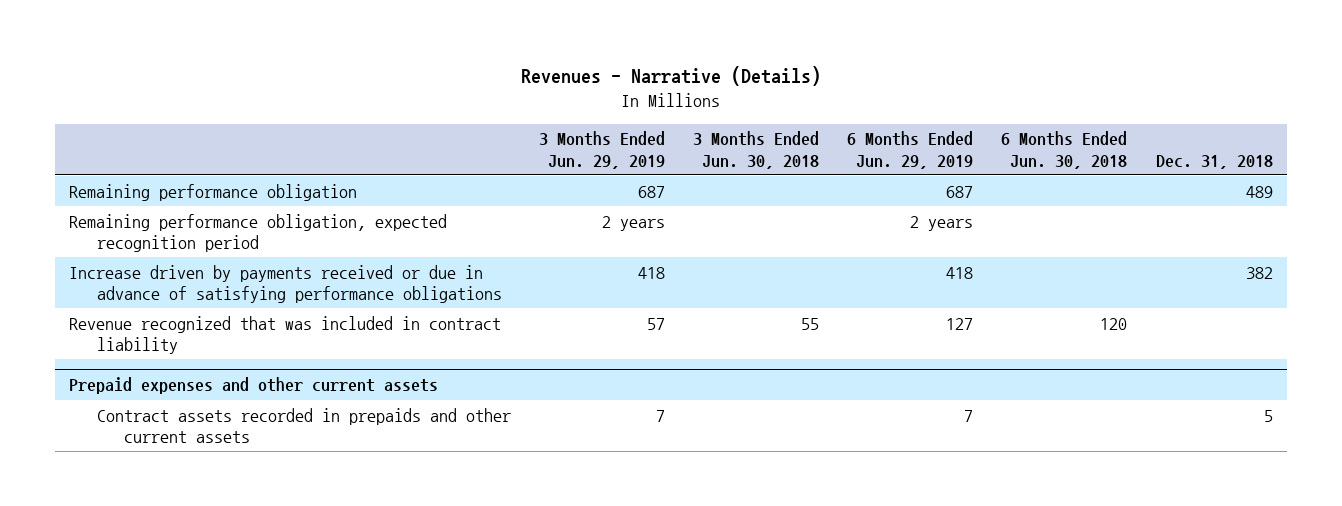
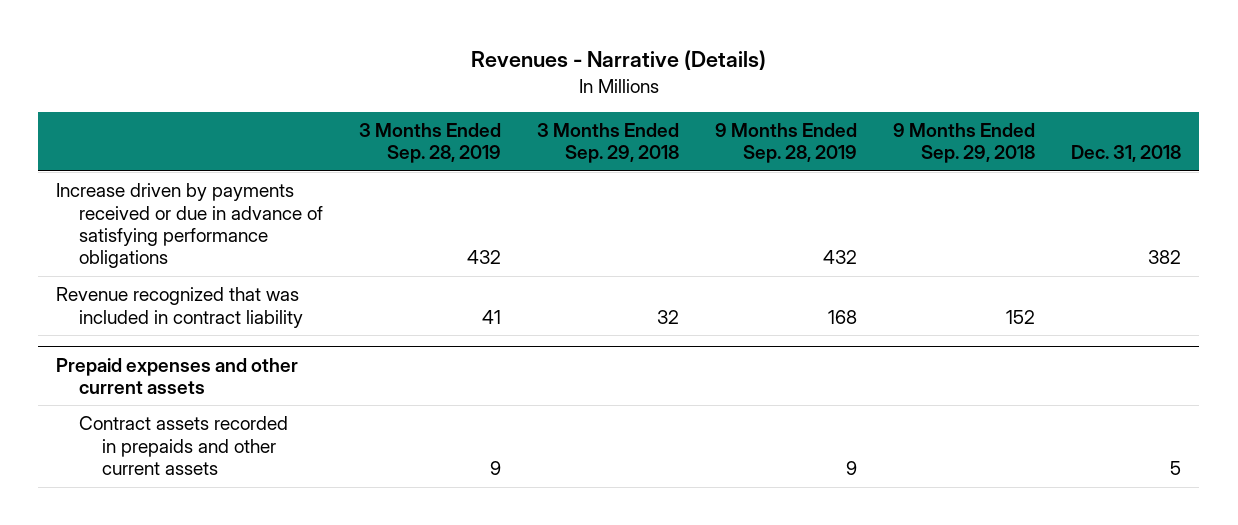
- | 3 Months Ended Jun. 29, 2019 | 3 Months Ended Jun. 30, 2018 | 6 Months Ended Jun. 29, 2019 | 6 Months Ended Jun. 30, 2018 | Dec. 31, 2018
+ | 3 Months Ended Sep. 28, 2019 | 3 Months Ended Sep. 29, 2018 | 9 Months Ended Sep. 28, 2019 | 9 Months Ended Sep. 29, 2018 | Dec. 31, 2018
- Remaining performance obligation | 687 | | 687 | | 489
- Remaining performance obligation, expected recognition period | 2 years | | 2 years | |

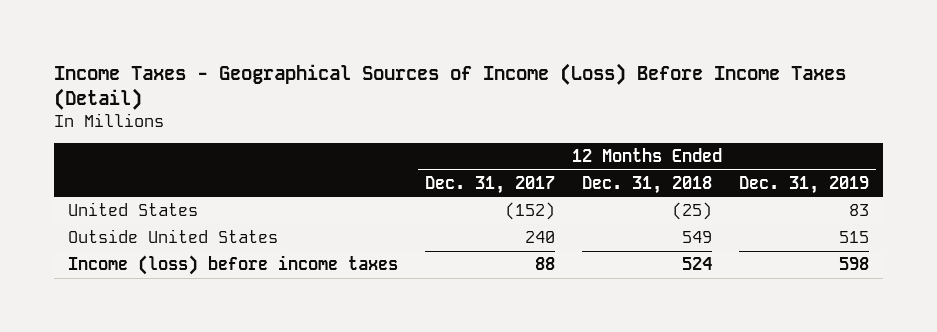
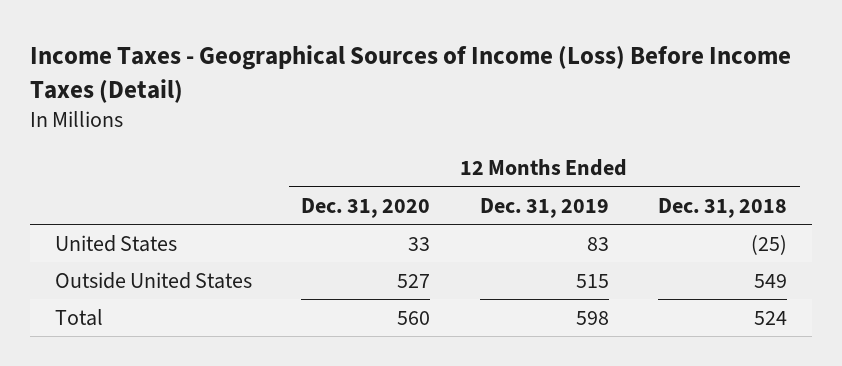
- | 12 Months Ended Dec. 31, 2017 | 12 Months Ended Dec. 31, 2018 | 12 Months Ended Dec. 31, 2019
+ | 12 Months Ended Dec. 31, 2020 | 12 Months Ended Dec. 31, 2019 | 12 Months Ended Dec. 31, 2018
- Income (loss) before income taxes | 88 | 524 | 598
+ Total | 560 | 598 | 524

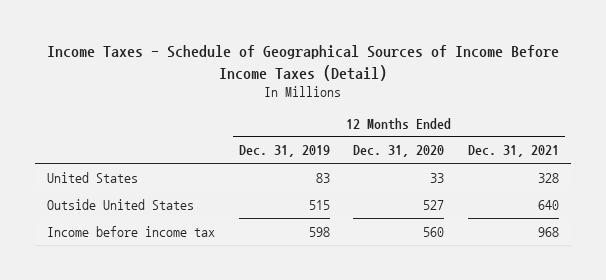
- Income Taxes - Geographical Sources of Income (Loss) Before Income Taxes (Detail)
+ Income Taxes - Schedule of Geographical Sources of Income Before Income Taxes (Detail)
- | 12 Months Ended Dec. 31, 2020 | 12 Months Ended Dec. 31, 2019 | 12 Months Ended Dec. 31, 2018
+ | 12 Months Ended Dec. 31, 2019 | 12 Months Ended Dec. 31, 2020 | 12 Months Ended Dec. 31, 2021
- Total | 560 | 598 | 524
+ Income before income tax | 598 | 560 | 968

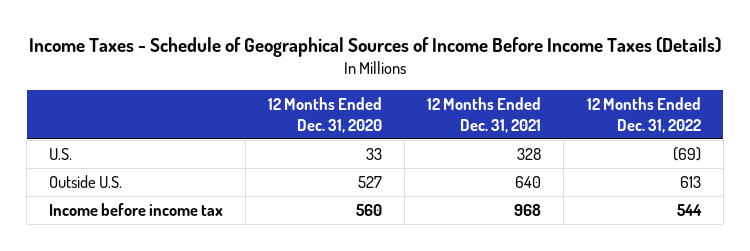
- Income Taxes - Schedule of Geographical Sources of Income Before Income Taxes (Detail)
+ Income Taxes - Schedule of Geographical Sources of Income Before Income Taxes (Details)
- | 12 Months Ended Dec. 31, 2019 | 12 Months Ended Dec. 31, 2020 | 12 Months Ended Dec. 31, 2021
+ | 12 Months Ended Dec. 31, 2020 | 12 Months Ended Dec. 31, 2021 | 12 Months Ended Dec. 31, 2022
- United States | 83 | 33 | 328
- Outside United States | 515 | 527 | 640
+ U.S. | 33 | 328 | (69)
+ Outside U.S. | 527 | 640 | 613

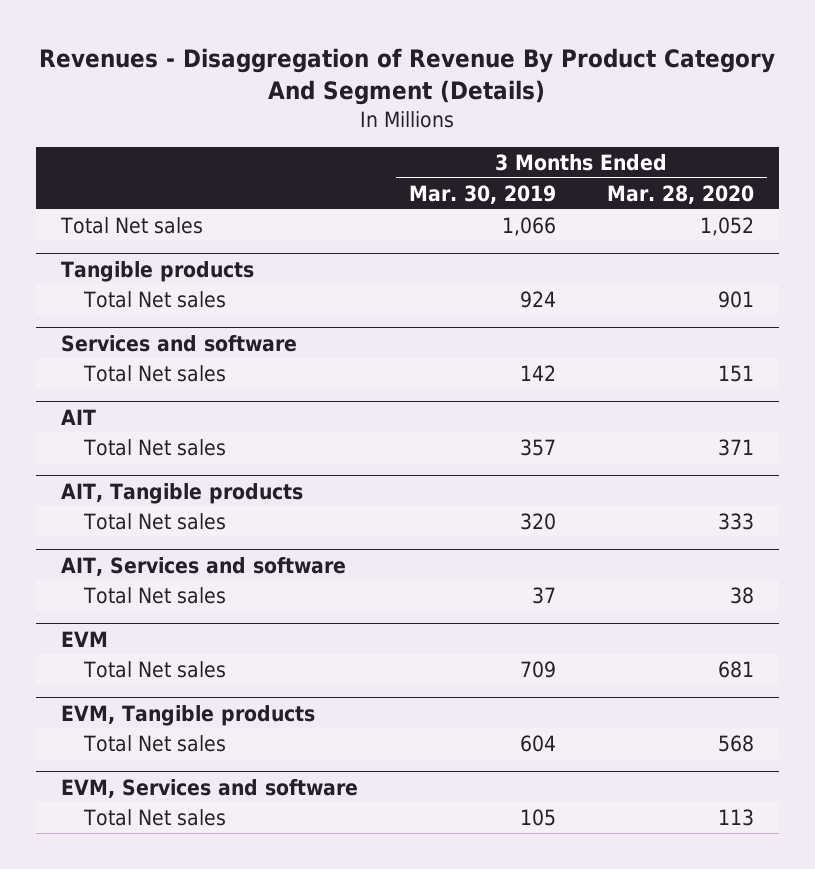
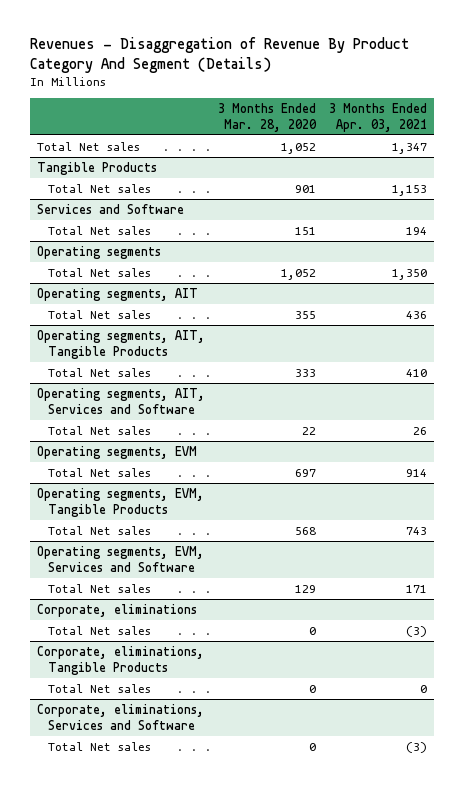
- | 3 Months Ended Mar. 30, 2019 | 3 Months Ended Mar. 28, 2020
+ | 3 Months Ended Mar. 28, 2020 | 3 Months Ended Apr. 03, 2021
- Tangible products
+ Tangible Products
- Services and software
+ Services and Software
- AIT
- Total Net sales | 357 | 371
- AIT, Tangible products
+ Operating segments
+ Total Net sales | 1,052 | 1,350
+ Operating segments, AIT
+ Total Net sales | 355 | 436
+ Operating segments, AIT, Tangible Products
- AIT, Services and software
- Total Net sales | 37 | 38
- EVM
- Total Net sales | 709 | 681
- EVM, Tangible products
+ Operating segments, AIT, Services and Software
+ Total Net sales | 22 | 26
+ Operating segments, EVM
+ Total Net sales | 697 | 914
+ Operating segments, EVM, Tangible Products
- EVM, Services and software
- Total Net sales | 105 | 113
+ Operating segments, EVM, Services and Software
+ Total Net sales | 129 | 171
+ Corporate, eliminations
+ Total Net sales | 0 | (3)
+ Corporate, eliminations, Tangible Products
+ Total Net sales | 0 | 0
+ Corporate, eliminations, Services and Software
+ Total Net sales | 0 | (3)

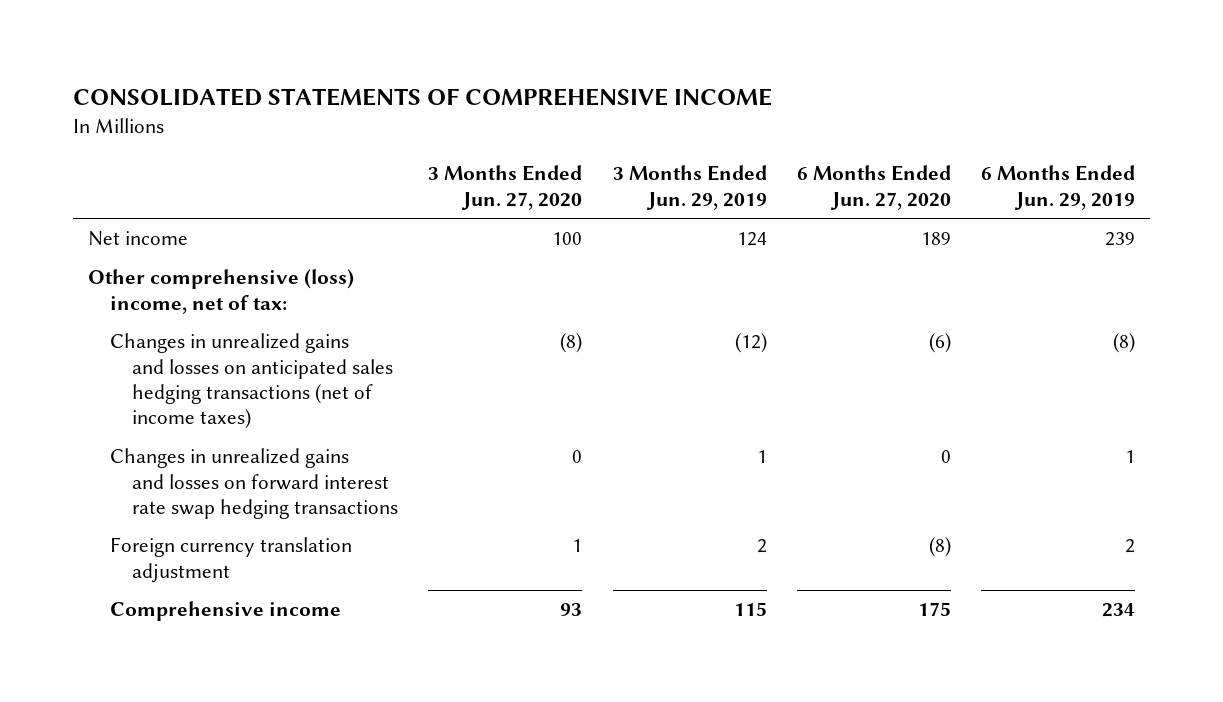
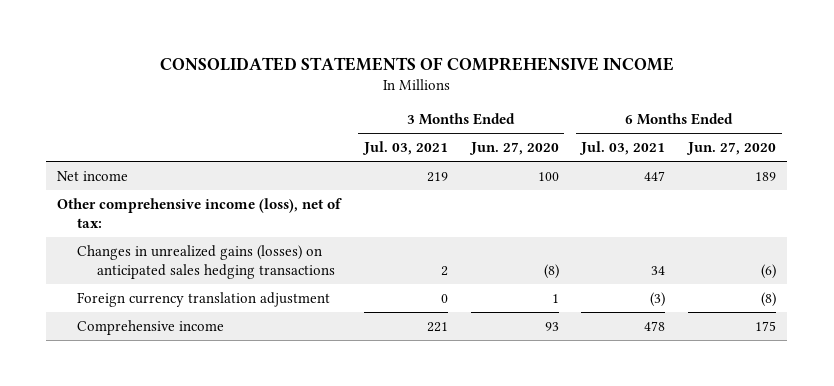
- | 3 Months Ended Jun. 27, 2020 | 3 Months Ended Jun. 29, 2019 | 6 Months Ended Jun. 27, 2020 | 6 Months Ended Jun. 29, 2019
+ | 3 Months Ended Jul. 03, 2021 | 3 Months Ended Jun. 27, 2020 | 6 Months Ended Jul. 03, 2021 | 6 Months Ended Jun. 27, 2020
- Other comprehensive (loss) income, net of tax:
- Changes in unrealized gains and losses on anticipated sales hedging transactions (net of income taxes) | (8) | (12) | (6) | (8)
- Changes in unrealized gains and losses on forward interest rate swap hedging transactions | 0 | 1 | 0 | 1
+ Other comprehensive income (loss), net of tax:
+ Changes in unrealized gains (losses) on anticipated sales hedging transactions | 2 | (8) | 34 | (6)

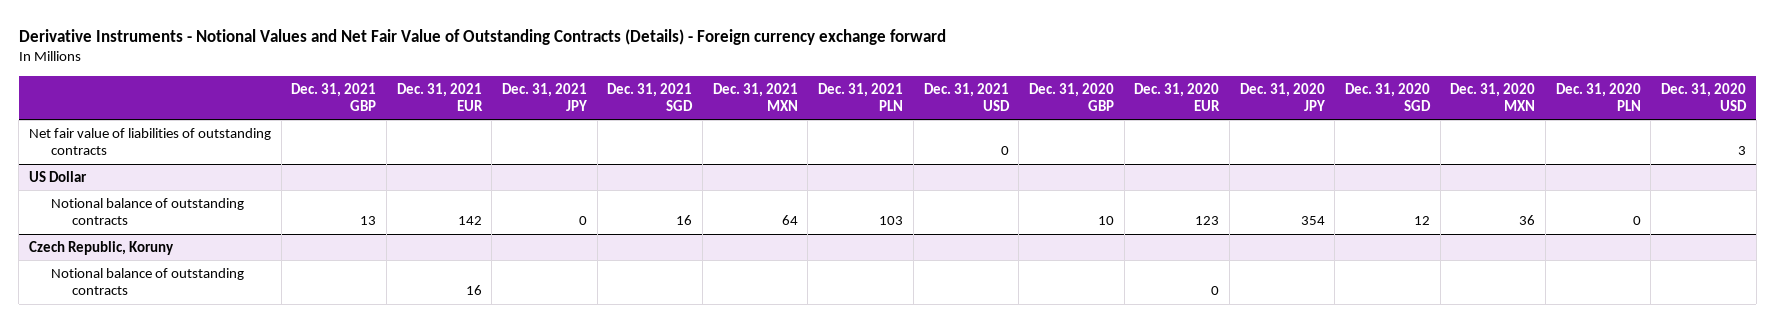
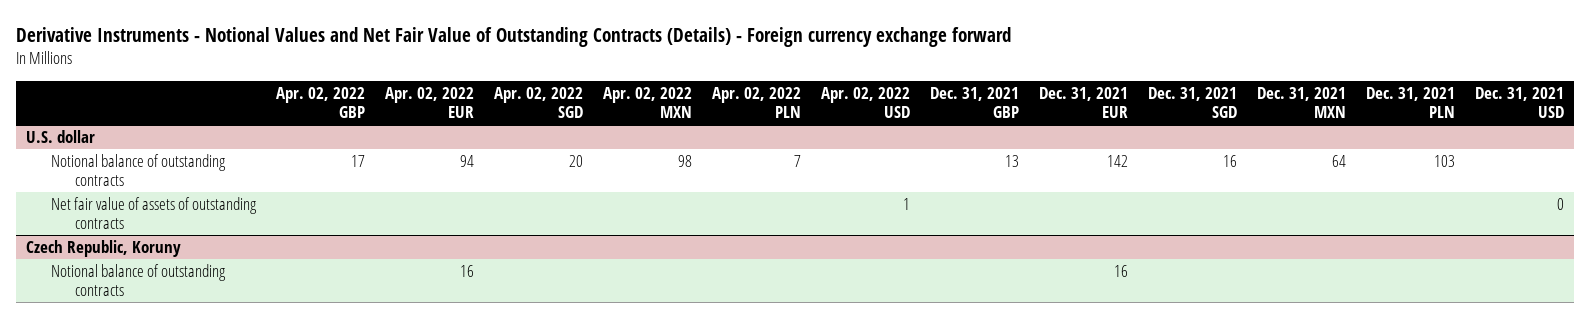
- | Dec. 31, 2021 GBP | Dec. 31, 2021 EUR | Dec. 31, 2021 JPY | Dec. 31, 2021 SGD | Dec. 31, 2021 MXN | Dec. 31, 2021 PLN | Dec. 31, 2021 USD | Dec. 31, 2020 GBP | Dec. 31, 2020 EUR | Dec. 31, 2020 JPY | Dec. 31, 2020 SGD | Dec. 31, 2020 MXN | Dec. 31, 2020 PLN | Dec. 31, 2020 USD
+ | Apr. 02, 2022 GBP | Apr. 02, 2022 EUR | Apr. 02, 2022 SGD | Apr. 02, 2022 MXN | Apr. 02, 2022 PLN | Apr. 02, 2022 USD | Dec. 31, 2021 GBP | Dec. 31, 2021 EUR | Dec. 31, 2021 SGD | Dec. 31, 2021 MXN | Dec. 31, 2021 PLN | Dec. 31, 2021 USD
- Net fair value of liabilities of outstanding contracts | | | | | | | 0 | | | | | | | 3
- US Dollar
+ U.S. dollar
+ Net fair value of assets of outstanding contracts | | | | | | 1 | | | | | | 0

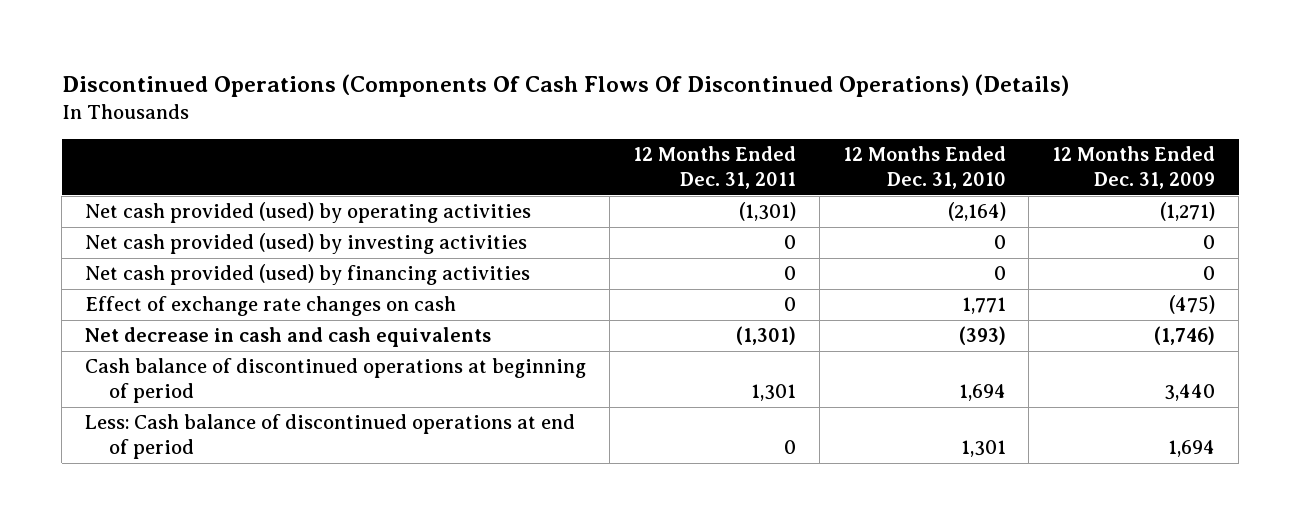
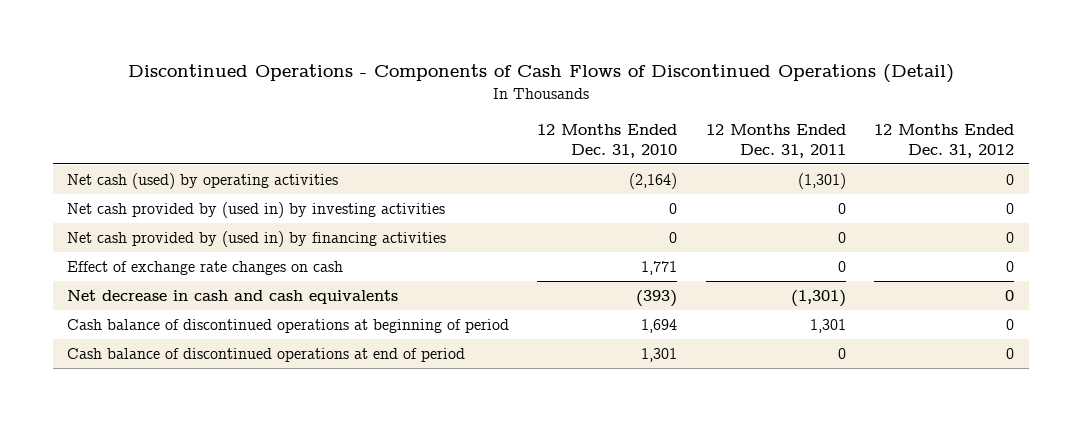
- Discontinued Operations (Components Of Cash Flows Of Discontinued Operations) (Details)
+ Discontinued Operations - Components of Cash Flows of Discontinued Operations (Detail)
- | 12 Months Ended Dec. 31, 2011 | 12 Months Ended Dec. 31, 2010 | 12 Months Ended Dec. 31, 2009
+ | 12 Months Ended Dec. 31, 2010 | 12 Months Ended Dec. 31, 2011 | 12 Months Ended Dec. 31, 2012
- Net cash provided (used) by operating activities | (1,301) | (2,164) | (1,271)
- Net cash provided (used) by investing activities | 0 | 0 | 0
- Net cash provided (used) by financing activities | 0 | 0 | 0
+ Net cash (used) by operating activities | (2,164) | (1,301) | 0
+ Net cash provided by (used in) by investing activities | 0 | 0 | 0
+ Net cash provided by (used in) by financing activities | 0 | 0 | 0
- Less: Cash balance of discontinued operations at end of period | 0 | 1,301 | 1,694
+ Cash balance of discontinued operations at end of period | 1,301 | 0 | 0

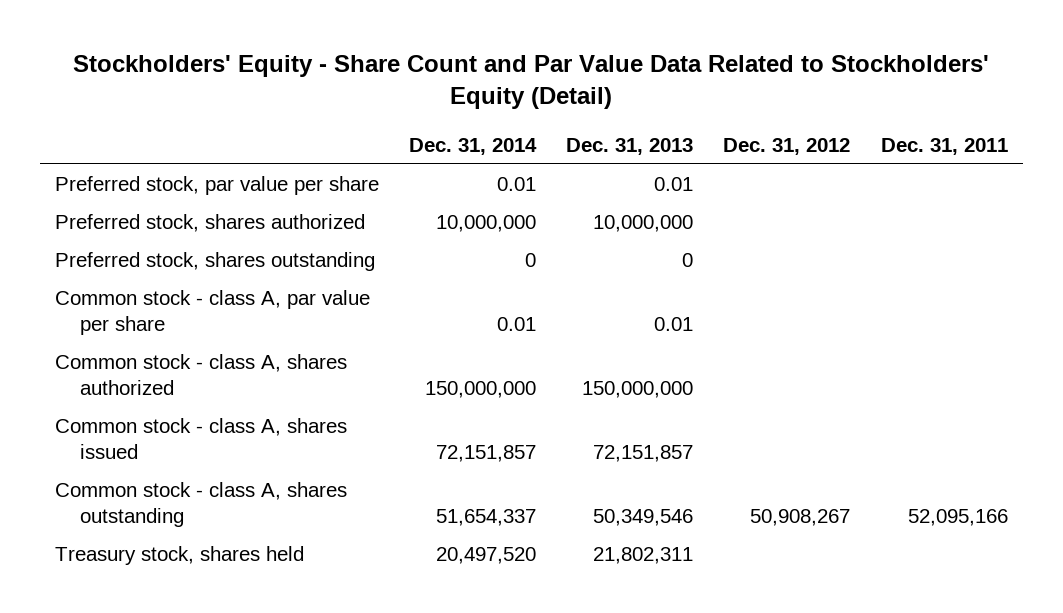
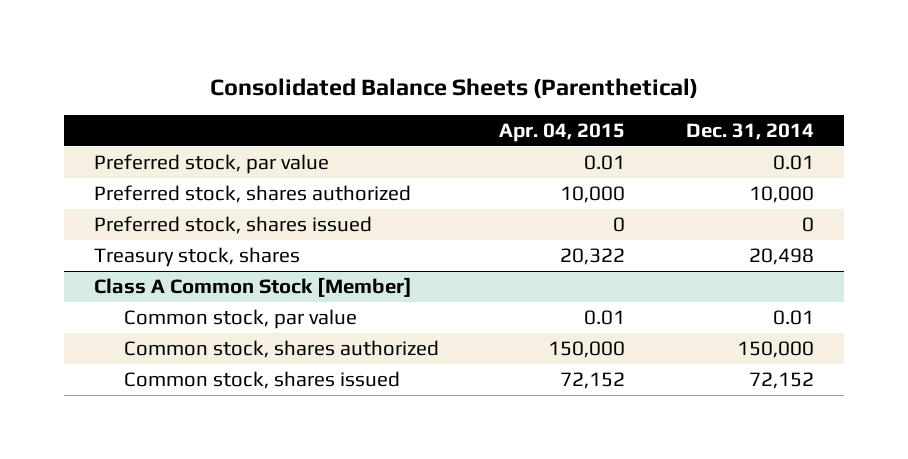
- Stockholders' Equity - Share Count and Par Value Data Related to Stockholders' Equity (Detail)
+ Consolidated Balance Sheets (Parenthetical)
- | Dec. 31, 2014 | Dec. 31, 2013 | Dec. 31, 2012 | Dec. 31, 2011
+ | Apr. 04, 2015 | Dec. 31, 2014
- Preferred stock, par value per share | 0.01 | 0.01 | |
- Preferred stock, shares authorized | 10,000,000 | 10,000,000 | |
- Preferred stock, shares outstanding | 0 | 0 | |
- Common stock - class A, par value per share | 0.01 | 0.01 | |
- Common stock - class A, shares authorized | 150,000,000 | 150,000,000 | |
- Common stock - class A, shares issued | 72,151,857 | 72,151,857 | |
- Common stock - class A, shares outstanding | 51,654,337 | 50,349,546 | 50,908,267 | 52,095,166
- Treasury stock, shares held | 20,497,520 | 21,802,311 | |
+ Preferred stock, par value | 0.01 | 0.01
+ Preferred stock, shares authorized | 10,000 | 10,000
+ Preferred stock, shares issued | 0 | 0
+ Treasury stock, shares | 20,322 | 20,498
+ Class A Common Stock [Member]
+ Common stock, par value | 0.01 | 0.01
+ Common stock, shares authorized | 150,000 | 150,000
+ Common stock, shares issued | 72,152 | 72,152

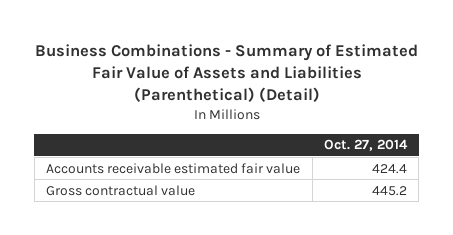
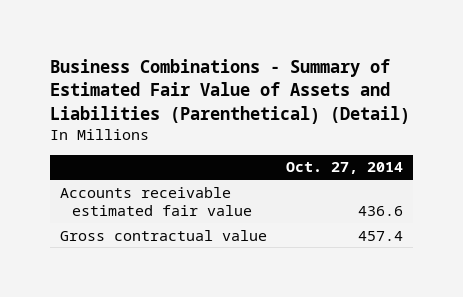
- Accounts receivable estimated fair value | 424.4
- Gross contractual value | 445.2
+ Accounts receivable estimated fair value | 436.6
+ Gross contractual value | 457.4

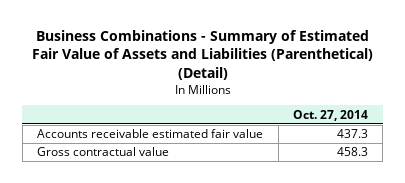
- Accounts receivable estimated fair value | 436.6
- Gross contractual value | 457.4
+ Accounts receivable estimated fair value | 437.3
+ Gross contractual value | 458.3

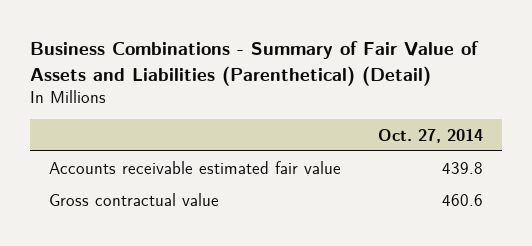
- Business Combinations - Summary of Estimated Fair Value of Assets and Liabilities (Parenthetical) (Detail)
+ Business Combinations - Summary of Fair Value of Assets and Liabilities (Parenthetical) (Detail)
- Accounts receivable estimated fair value | 437.3
- Gross contractual value | 458.3
+ Accounts receivable estimated fair value | 439.8
+ Gross contractual value | 460.6

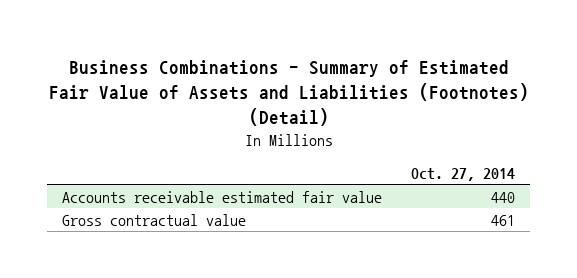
- Business Combinations - Summary of Fair Value of Assets and Liabilities (Parenthetical) (Detail)
+ Business Combinations - Summary of Estimated Fair Value of Assets and Liabilities (Footnotes) (Detail)
- Accounts receivable estimated fair value | 439.8
- Gross contractual value | 460.6
+ Accounts receivable estimated fair value | 440
+ Gross contractual value | 461

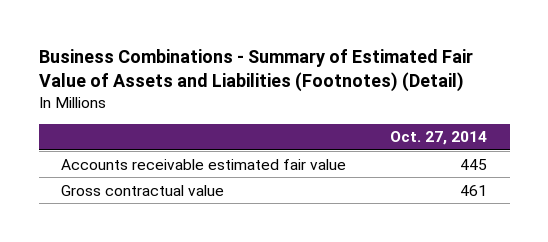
- Accounts receivable estimated fair value | 440
+ Accounts receivable estimated fair value | 445

